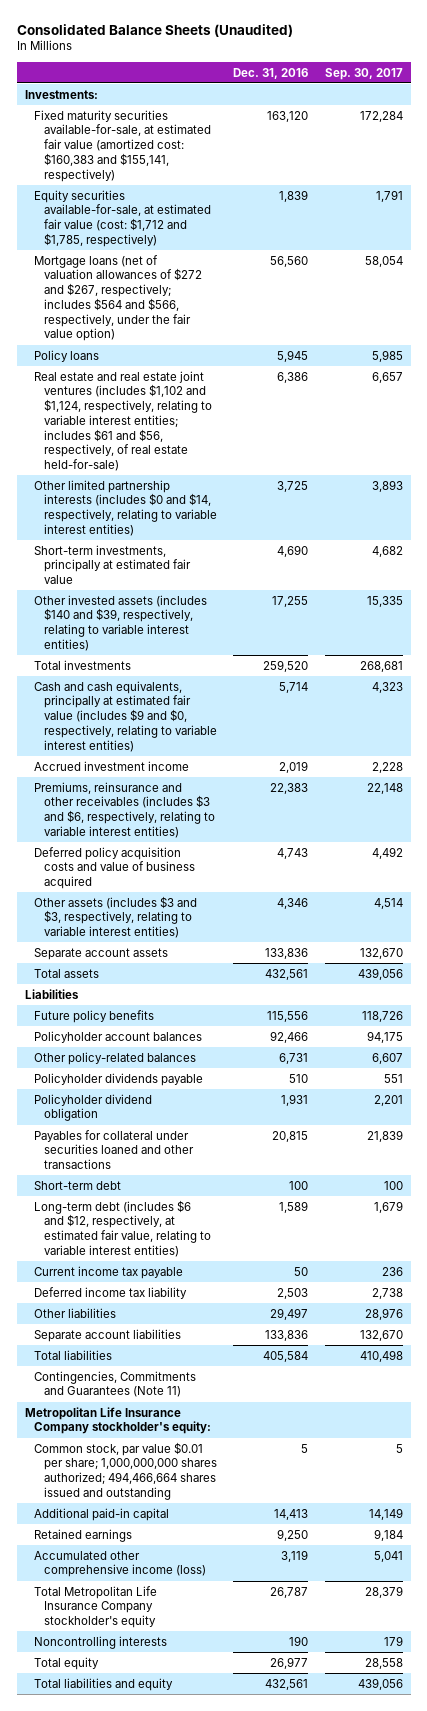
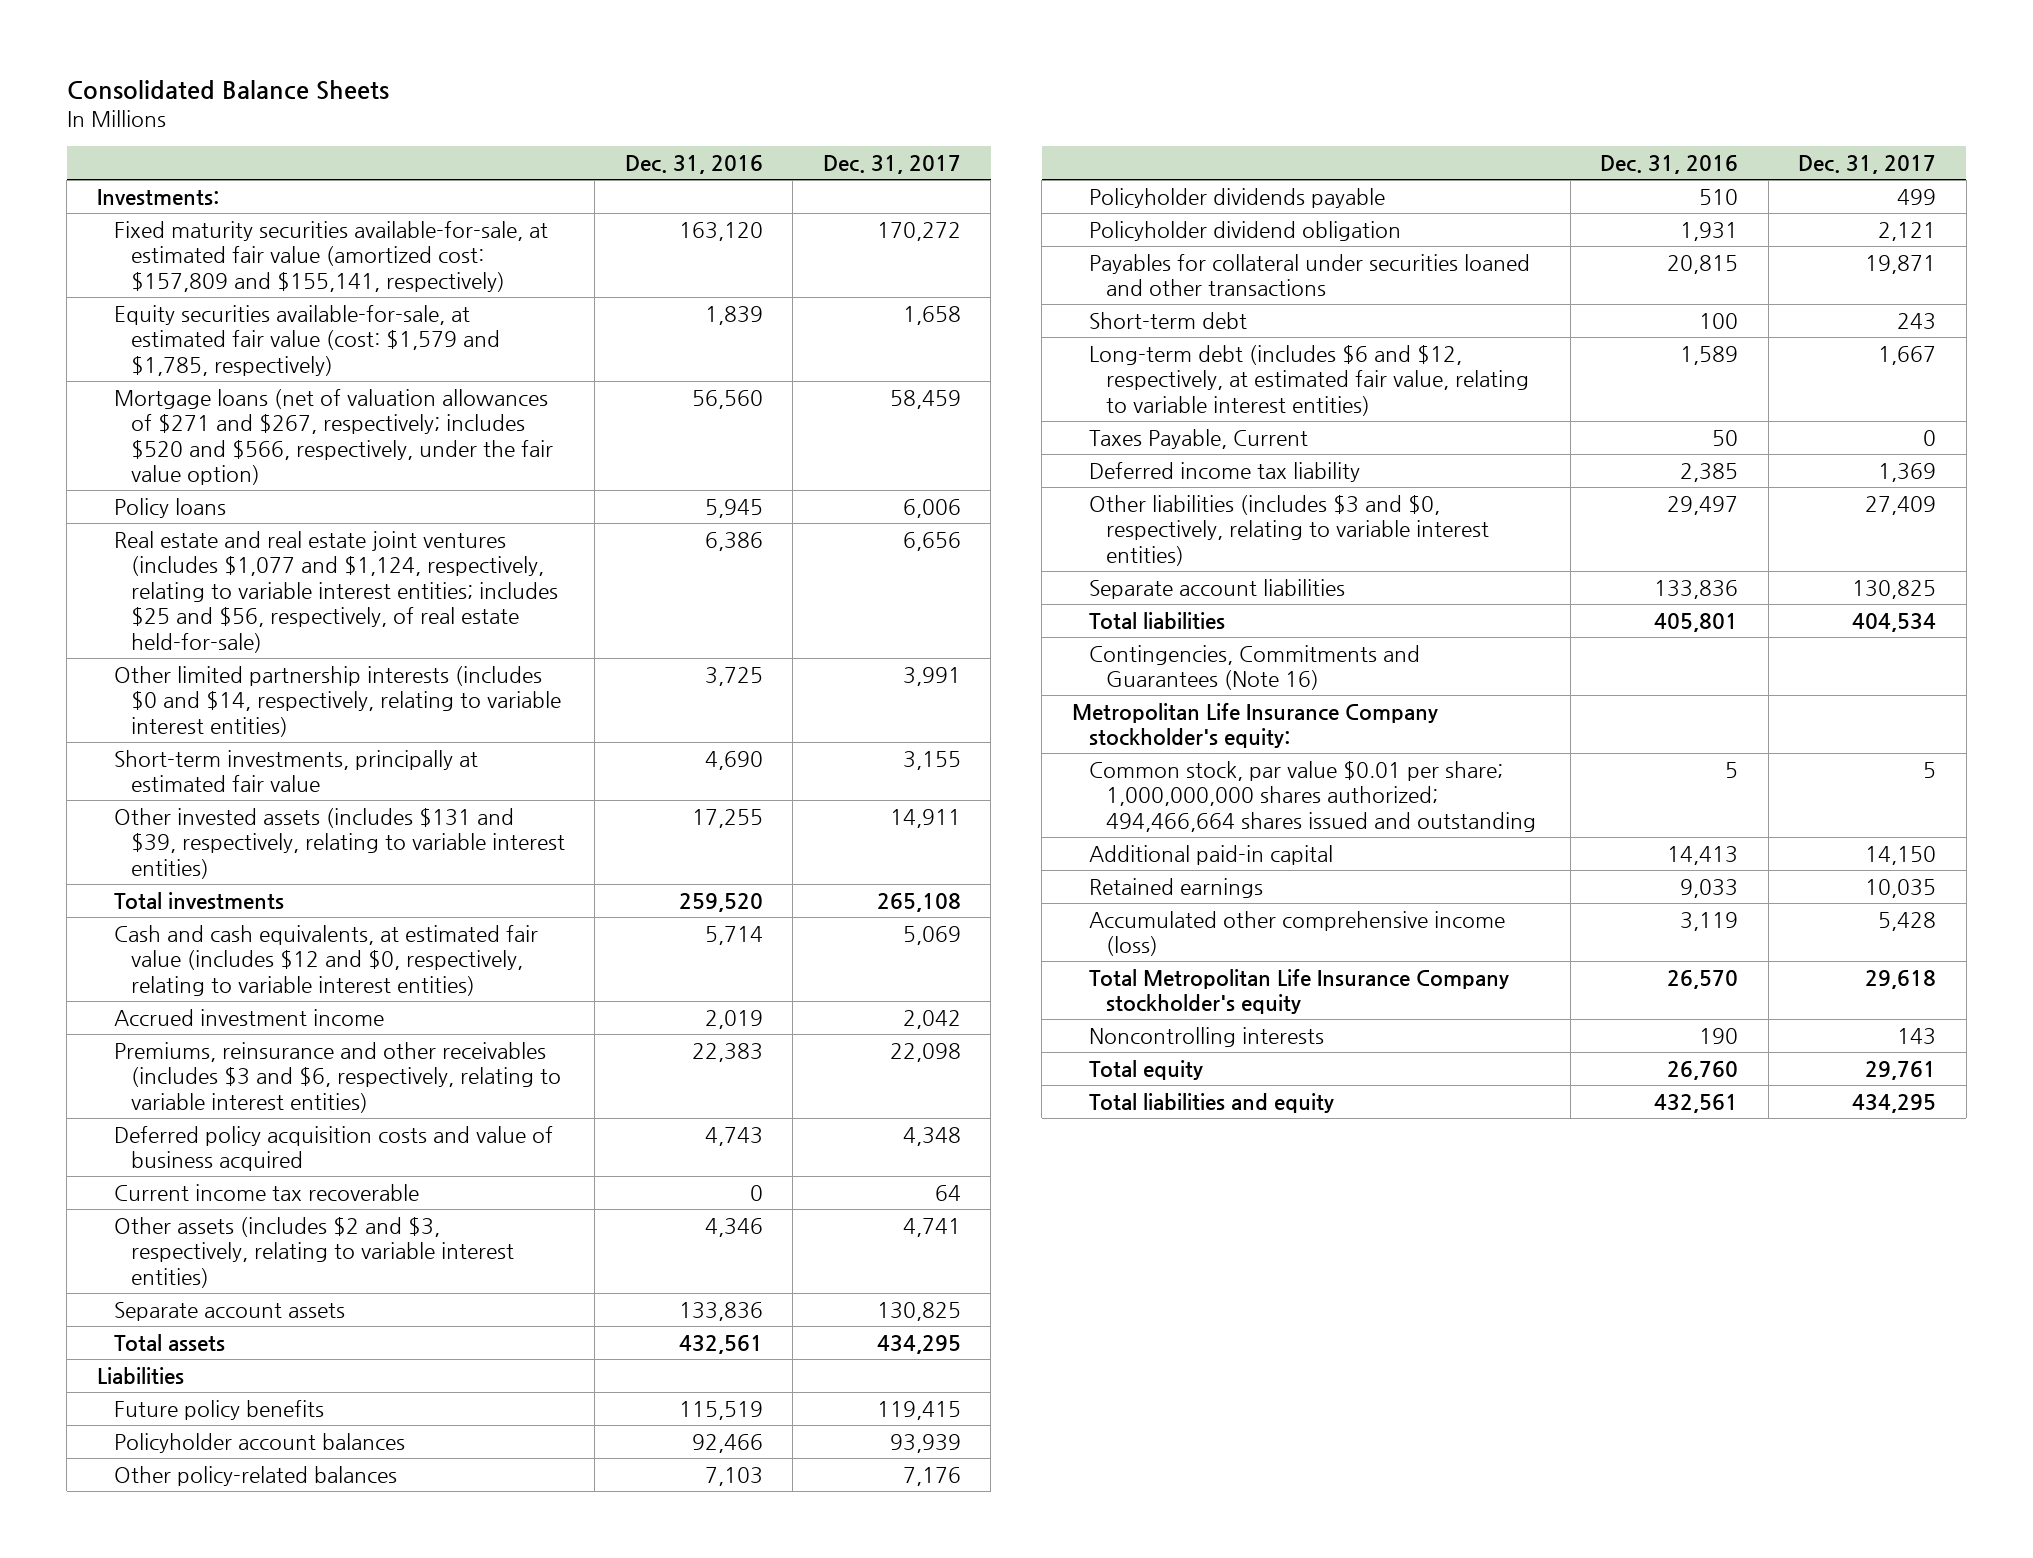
- Consolidated Balance Sheets (Unaudited)
+ Consolidated Balance Sheets
- | Dec. 31, 2016 | Sep. 30, 2017
+ | Dec. 31, 2016 | Dec. 31, 2017
- Fixed maturity securities available-for-sale, at estimated fair value (amortized cost: $160,383 and $155,141, respectively) | 163,120 | 172,284
- Equity securities available-for-sale, at estimated fair value (cost: $1,712 and $1,785, respectively) | 1,839 | 1,791
- Mortgage loans (net of valuation allowances of $272 and $267, respectively; includes $564 and $566, respectively, under the fair value option) | 56,560 | 58,054
+ Fixed maturity securities available-for-sale, at estimated fair value (amortized cost: $157,809 and $155,141, respectively) | 163,120 | 170,272
+ Equity securities available-for-sale, at estimated fair value (cost: $1,579 and $1,785, respectively) | 1,839 | 1,658
+ Mortgage loans (net of valuation allowances of $271 and $267, respectively; includes $520 and $566, respectively, under the fair value option) | 56,560 | 58,459
- Real estate and real estate joint ventures (includes $1,102 and $1,124, respectively, relating to variable interest entities; includes $61 and $56, respectively, of real estate held-for-sale) | 6,386 | 6,657
+ Real estate and real estate joint ventures (includes $1,077 and $1,124, respectively, relating to variable interest entities; includes $25 and $56, respectively, of real estate held-for-sale) | 6,386 | 6,656
- Other invested assets (includes $140 and $39, respectively, relating to variable interest entities) | 17,255 | 15,335
+ Other invested assets (includes $131 and $39, respectively, relating to variable interest entities) | 17,255 | 14,911
- Cash and cash equivalents, principally at estimated fair value (includes $9 and $0, respectively, relating to variable interest entities) | 5,714 | 4,323
+ Cash and cash equivalents, at estimated fair value (includes $12 and $0, respectively, relating to variable interest entities) | 5,714 | 5,069
- Other assets (includes $3 and $3, respectively, relating to variable interest entities) | 4,346 | 4,514
+ Current income tax recoverable | 0 | 64
+ Other assets (includes $2 and $3, respectively, relating to variable interest entities) | 4,346 | 4,741
- Future policy benefits | 115,556 | 118,726
+ Future policy benefits | 115,519 | 119,415
- Other policy-related balances | 6,731 | 6,607
+ Other policy-related balances | 7,103 | 7,176
- Current income tax payable | 50 | 236
- Deferred income tax liability | 2,503 | 2,738
- Other liabilities | 29,497 | 28,976
+ Taxes Payable, Current | 50 | 0
+ Deferred income tax liability | 2,385 | 1,369
+ Other liabilities (includes $3 and $0, respectively, relating to variable interest entities) | 29,497 | 27,409
- Total liabilities | 405,584 | 410,498
- Contingencies, Commitments and Guarantees (Note 11)
+ Total liabilities | 405,801 | 404,534
+ Contingencies, Commitments and Guarantees (Note 16)
- Retained earnings | 9,250 | 9,184
+ Retained earnings | 9,033 | 10,035
- Total Metropolitan Life Insurance Company stockholder's equity | 26,787 | 28,379
+ Total Metropolitan Life Insurance Company stockholder's equity | 26,570 | 29,618
- Total equity | 26,977 | 28,558
+ Total equity | 26,760 | 29,761

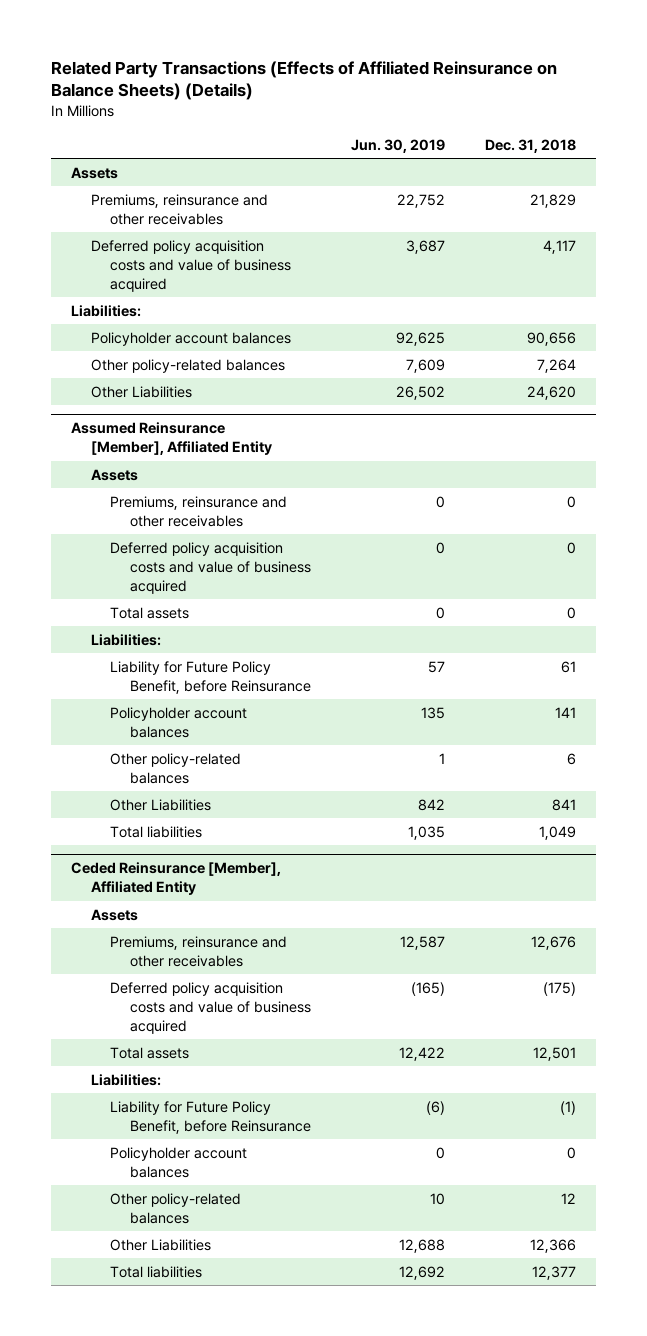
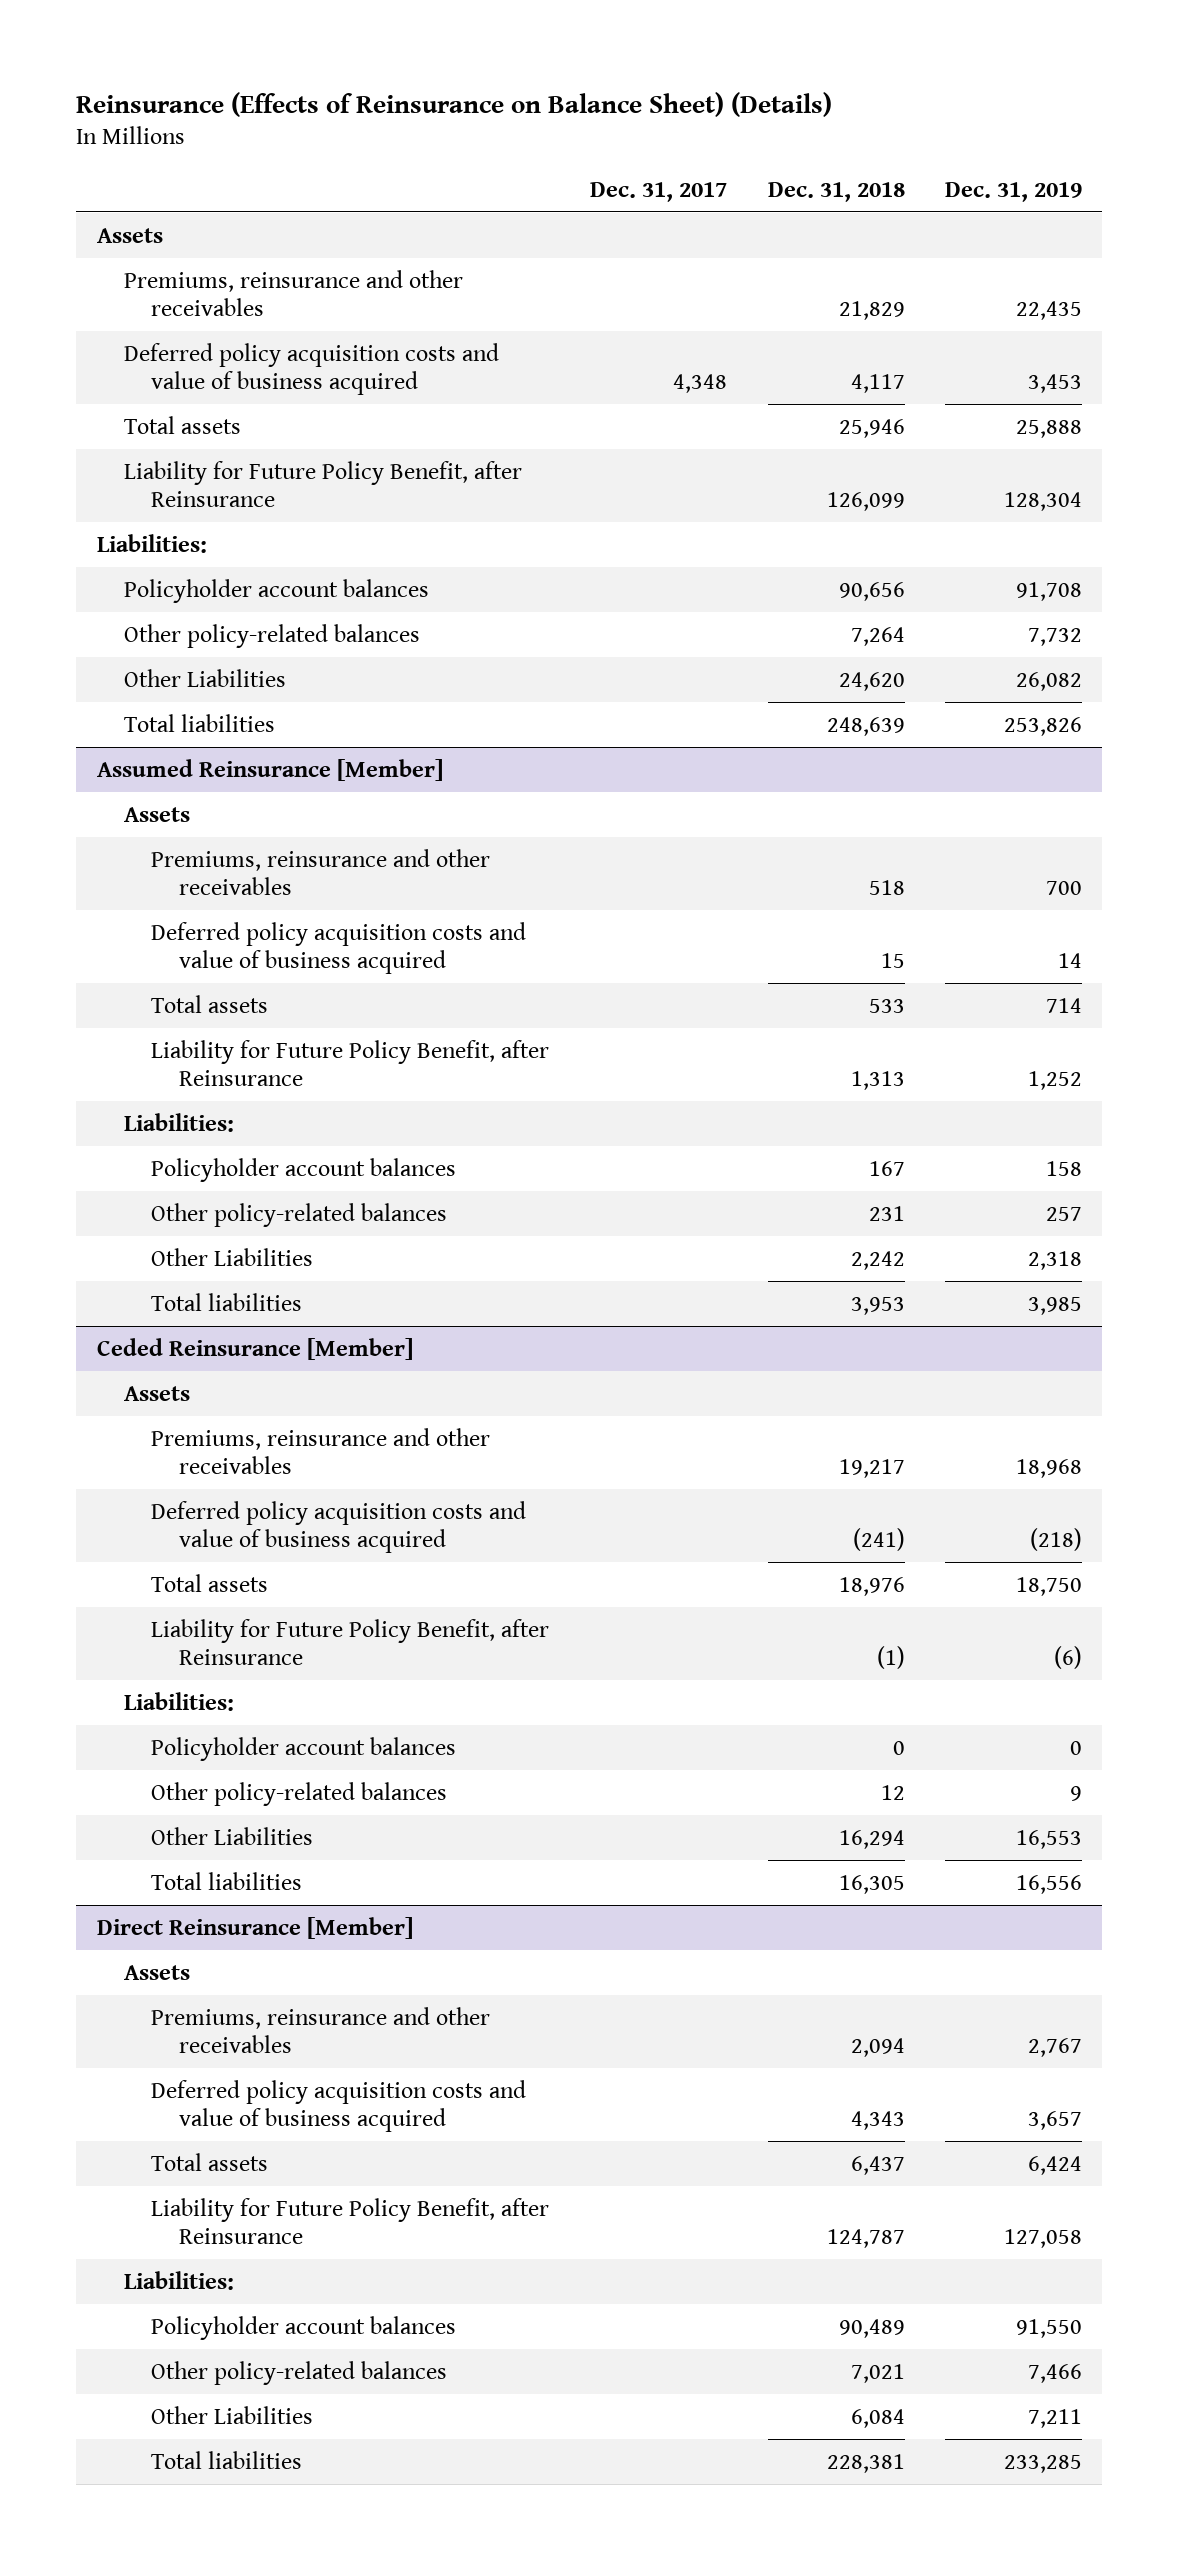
- Related Party Transactions (Effects of Affiliated Reinsurance on Balance Sheets) (Details)
+ Reinsurance (Effects of Reinsurance on Balance Sheet) (Details)
- | Jun. 30, 2019 | Dec. 31, 2018
+ | Dec. 31, 2017 | Dec. 31, 2018 | Dec. 31, 2019
+ Total assets | | 25,946 | 25,888
+ Liability for Future Policy Benefit, after Reinsurance | | 126,099 | 128,304
- Assumed Reinsurance [Member], Affiliated Entity
+ Total liabilities | | 248,639 | 253,826
+ Assumed Reinsurance [Member]
- Premiums, reinsurance and other receivables | 0 | 0
- Deferred policy acquisition costs and value of business acquired | 0 | 0
- Total assets | 0 | 0
+ Premiums, reinsurance and other receivables | | 518 | 700
+ Deferred policy acquisition costs and value of business acquired | | 15 | 14
+ Total assets | | 533 | 714
+ Liability for Future Policy Benefit, after Reinsurance | | 1,313 | 1,252
- Liability for Future Policy Benefit, before Reinsurance | 57 | 61
- Policyholder account balances | 135 | 141
- Other policy-related balances | 1 | 6
- Other Liabilities | 842 | 841
- Total liabilities | 1,035 | 1,049
- Ceded Reinsurance [Member], Affiliated Entity
+ Policyholder account balances | | 167 | 158
+ Other policy-related balances | | 231 | 257
+ Other Liabilities | | 2,242 | 2,318
+ Total liabilities | | 3,953 | 3,985
+ Ceded Reinsurance [Member]
- Premiums, reinsurance and other receivables | 12,587 | 12,676
- Deferred policy acquisition costs and value of business acquired | (165) | (175)
- Total assets | 12,422 | 12,501
+ Premiums, reinsurance and other receivables | | 19,217 | 18,968
+ Deferred policy acquisition costs and value of business acquired | | (241) | (218)
+ Total assets | | 18,976 | 18,750
+ Liability for Future Policy Benefit, after Reinsurance | | (1) | (6)
- Liability for Future Policy Benefit, before Reinsurance | (6) | (1)
- Other Liabilities | 12,688 | 12,366
- Total liabilities | 12,692 | 12,377
+ Other Liabilities | | 16,294 | 16,553
+ Total liabilities | | 16,305 | 16,556
+ Direct Reinsurance [Member]
+ Assets
+ Premiums, reinsurance and other receivables | | 2,094 | 2,767
+ Deferred policy acquisition costs and value of business acquired | | 4,343 | 3,657
+ Total assets | | 6,437 | 6,424
+ Liability for Future Policy Benefit, after Reinsurance | | 124,787 | 127,058
+ Liabilities:
+ Policyholder account balances | | 90,489 | 91,550
+ Other policy-related balances | | 7,021 | 7,466
+ Other Liabilities | | 6,084 | 7,211
+ Total liabilities | | 228,381 | 233,285

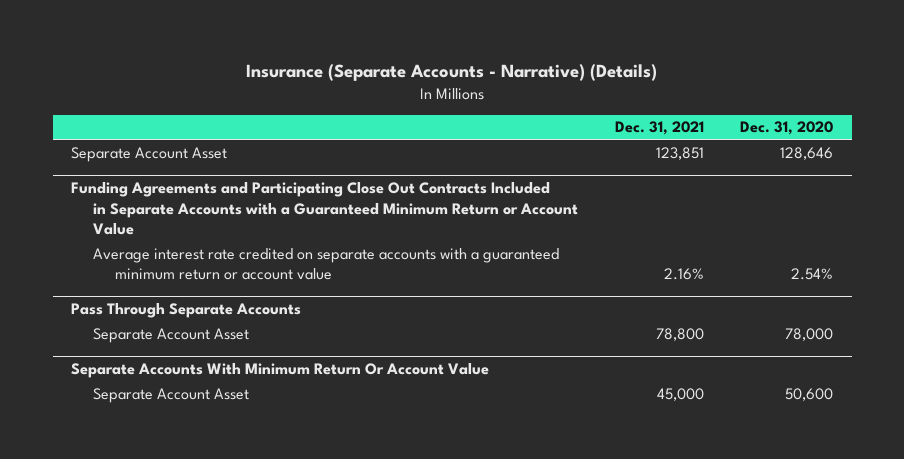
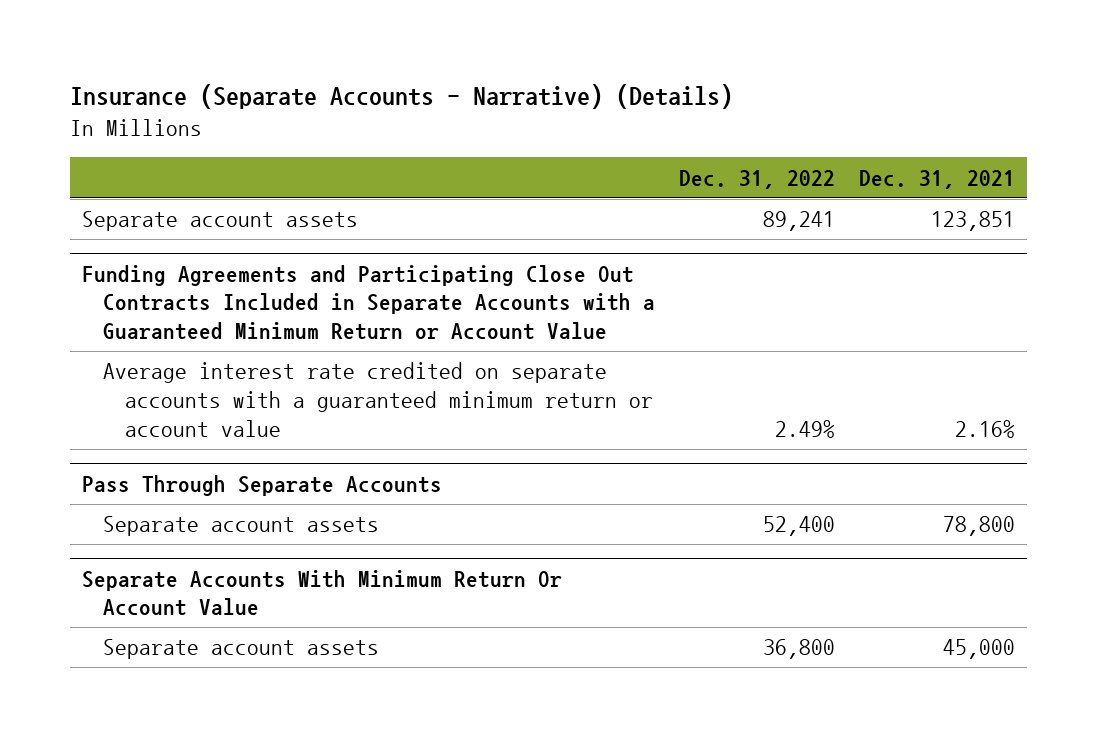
- | Dec. 31, 2021 | Dec. 31, 2020
+ | Dec. 31, 2022 | Dec. 31, 2021
- Separate Account Asset | 123,851 | 128,646
+ Separate account assets | 89,241 | 123,851
@ Pass Through Separate Accounts
- Separate Account Asset | 78,800 | 78,000
+ Separate account assets | 52,400 | 78,800
@ Separate Accounts With Minimum Return Or Account Value
- Separate Account Asset | 45,000 | 50,600
+ Separate account assets | 36,800 | 45,000

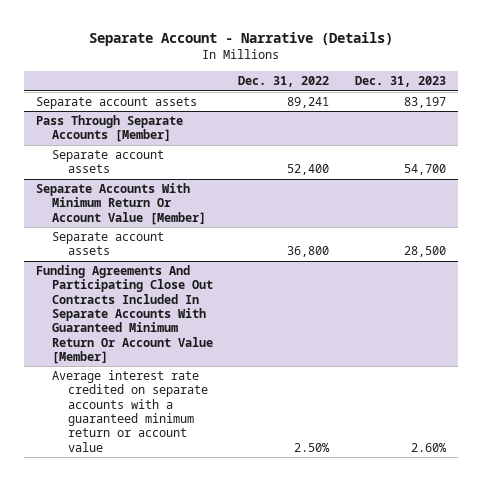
- Insurance (Separate Accounts - Narrative) (Details)
+ Separate Account - Narrative (Details)
- | Dec. 31, 2022 | Dec. 31, 2021
+ | Dec. 31, 2022 | Dec. 31, 2023
- Funding Agreements and Participating Close Out Contracts Included in Separate Accounts with a Guaranteed Minimum Return or Account Value
- Average interest rate credited on separate accounts with a guaranteed minimum return or account value | 2.49% | 2.16%
- Pass Through Separate Accounts
+ Pass Through Separate Accounts [Member]
- Separate Accounts With Minimum Return Or Account Value
+ Separate Accounts With Minimum Return Or Account Value [Member]
+ Funding Agreements And Participating Close Out Contracts Included In Separate Accounts With Guaranteed Minimum Return Or Account Value [Member]
+ Average interest rate credited on separate accounts with a guaranteed minimum return or account value | 2.50% | 2.60%

